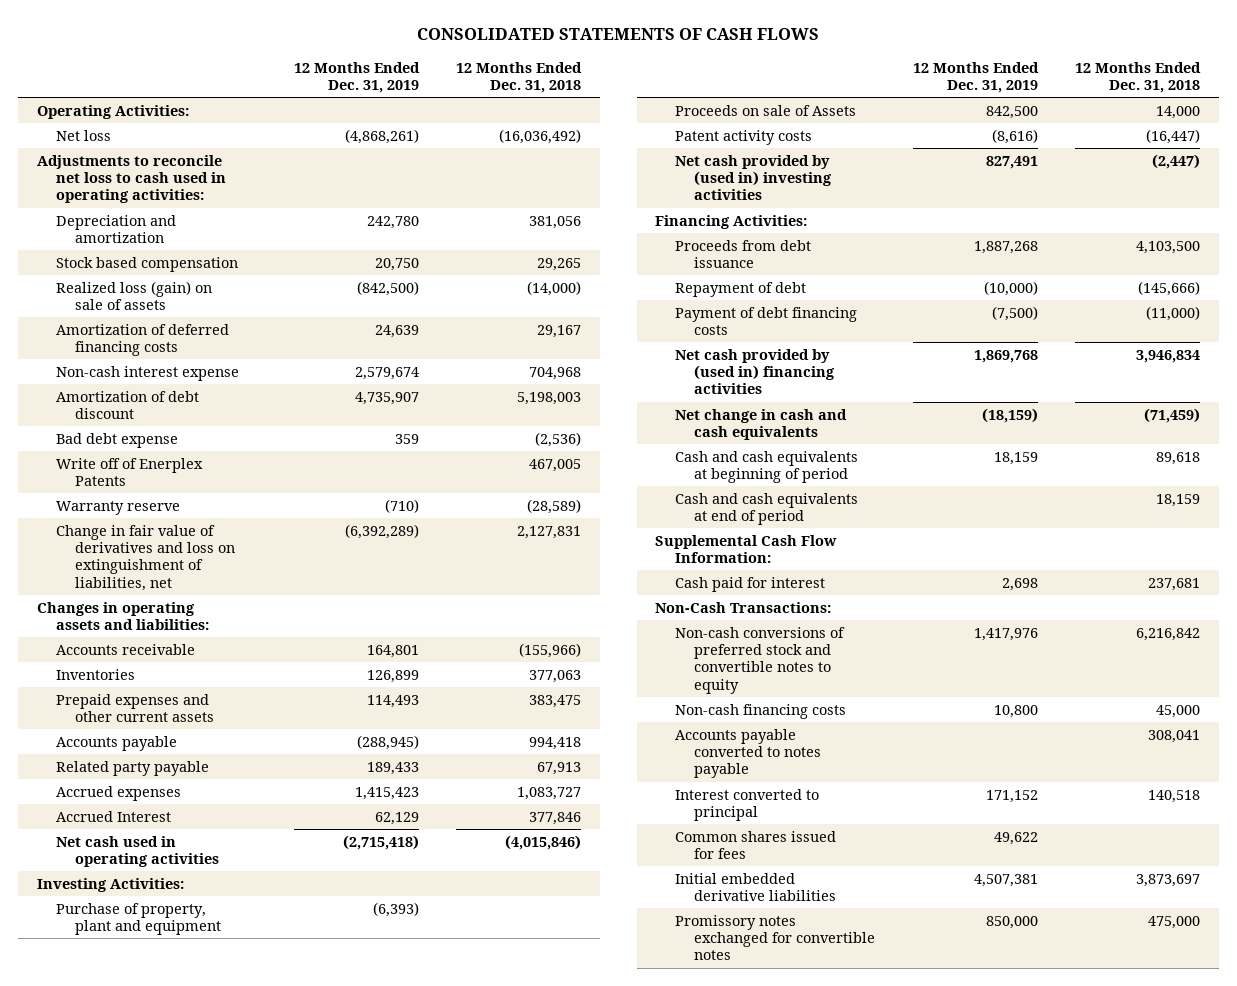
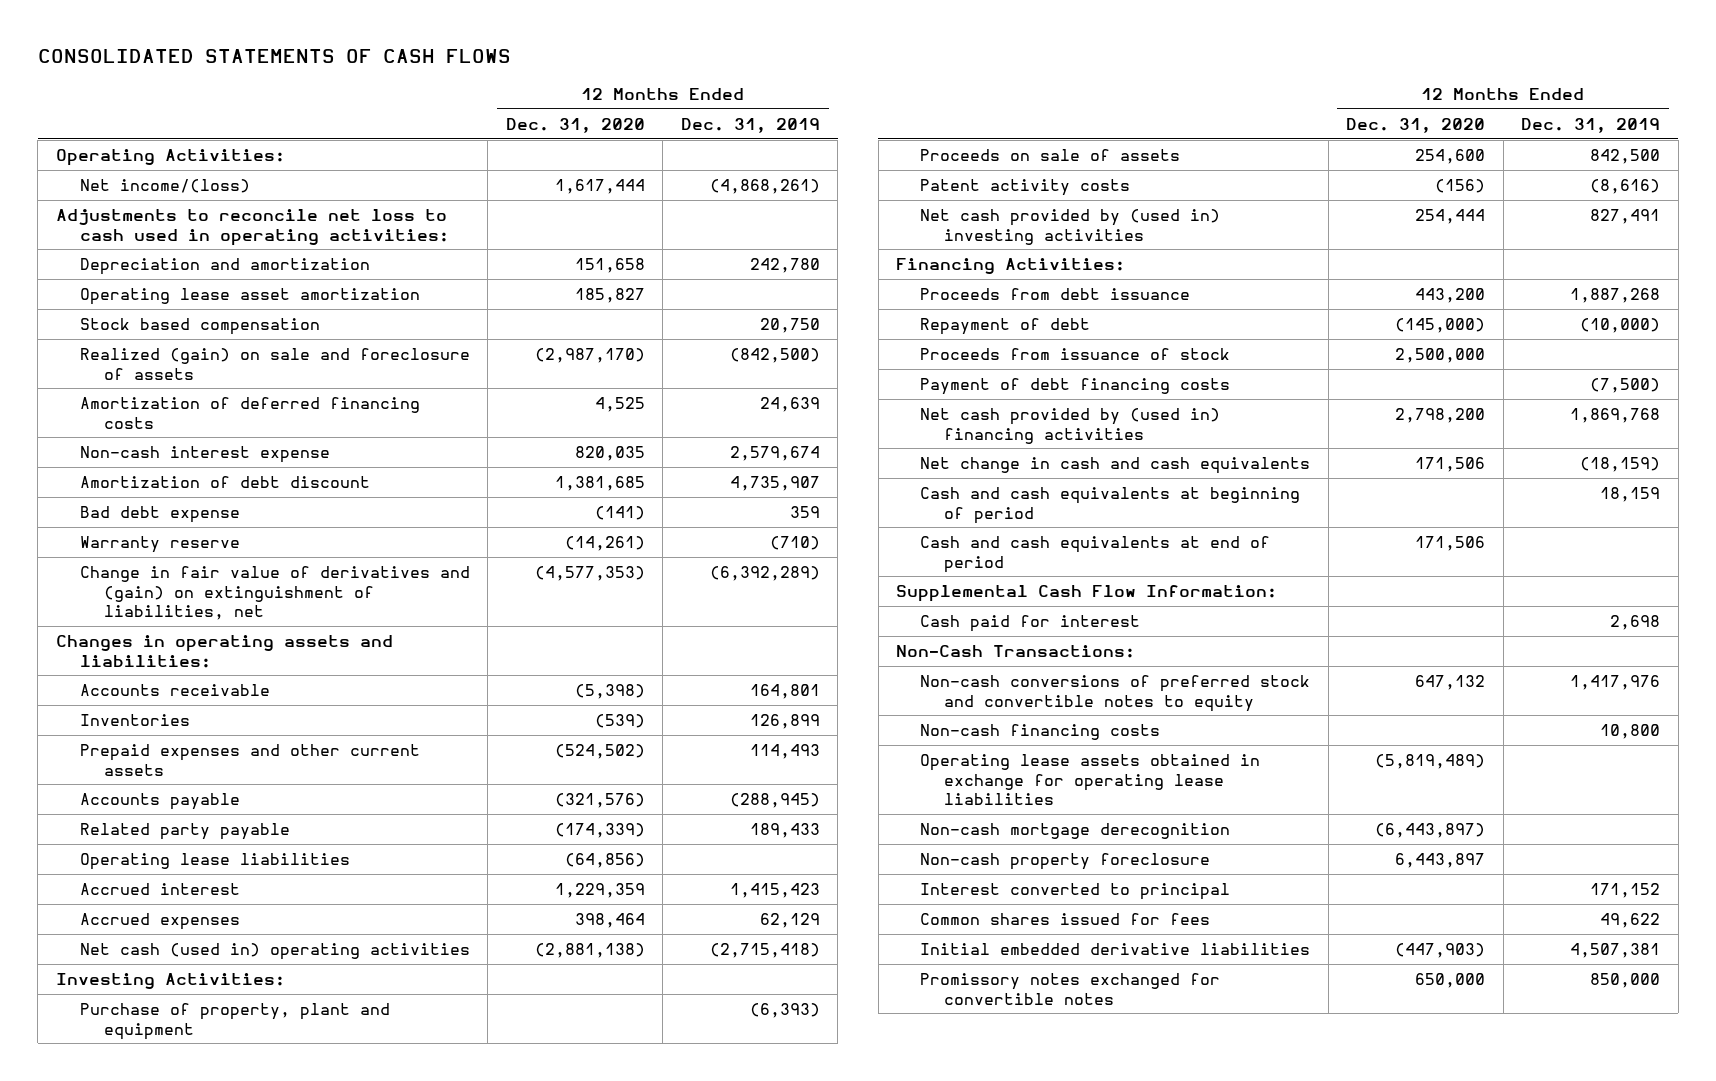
- | 12 Months Ended Dec. 31, 2019 | 12 Months Ended Dec. 31, 2018
+ | 12 Months Ended Dec. 31, 2020 | 12 Months Ended Dec. 31, 2019
- Net loss | (4,868,261) | (16,036,492)
+ Net income/(loss) | 1,617,444 | (4,868,261)
+ Operating lease asset amortization | 185,827 |
- Realized loss (gain) on sale of assets | (842,500) | (14,000)
+ Realized (gain) on sale and foreclosure of assets | (2,987,170) | (842,500)
- Write off of Enerplex Patents | | 467,005
- Change in fair value of derivatives and loss on extinguishment of liabilities, net | (6,392,289) | 2,127,831
+ Change in fair value of derivatives and (gain) on extinguishment of liabilities, net | (4,577,353) | (6,392,289)
- Accrued expenses | 1,415,423 | 1,083,727
- Accrued Interest | 62,129 | 377,846
- Net cash used in operating activities | (2,715,418) | (4,015,846)
+ Operating lease liabilities | (64,856) |
+ Accrued interest | 1,229,359 | 1,415,423
+ Accrued expenses | 398,464 | 62,129
+ Net cash (used in) operating activities | (2,881,138) | (2,715,418)
- Proceeds on sale of Assets | 842,500 | 14,000
+ Proceeds on sale of assets | 254,600 | 842,500
+ Proceeds from issuance of stock | 2,500,000 |
- Accounts payable converted to notes payable | | 308,041
+ Operating lease assets obtained in exchange for operating lease liabilities | (5,819,489) |
+ Non-cash mortgage derecognition | (6,443,897) |
+ Non-cash property foreclosure | 6,443,897 |

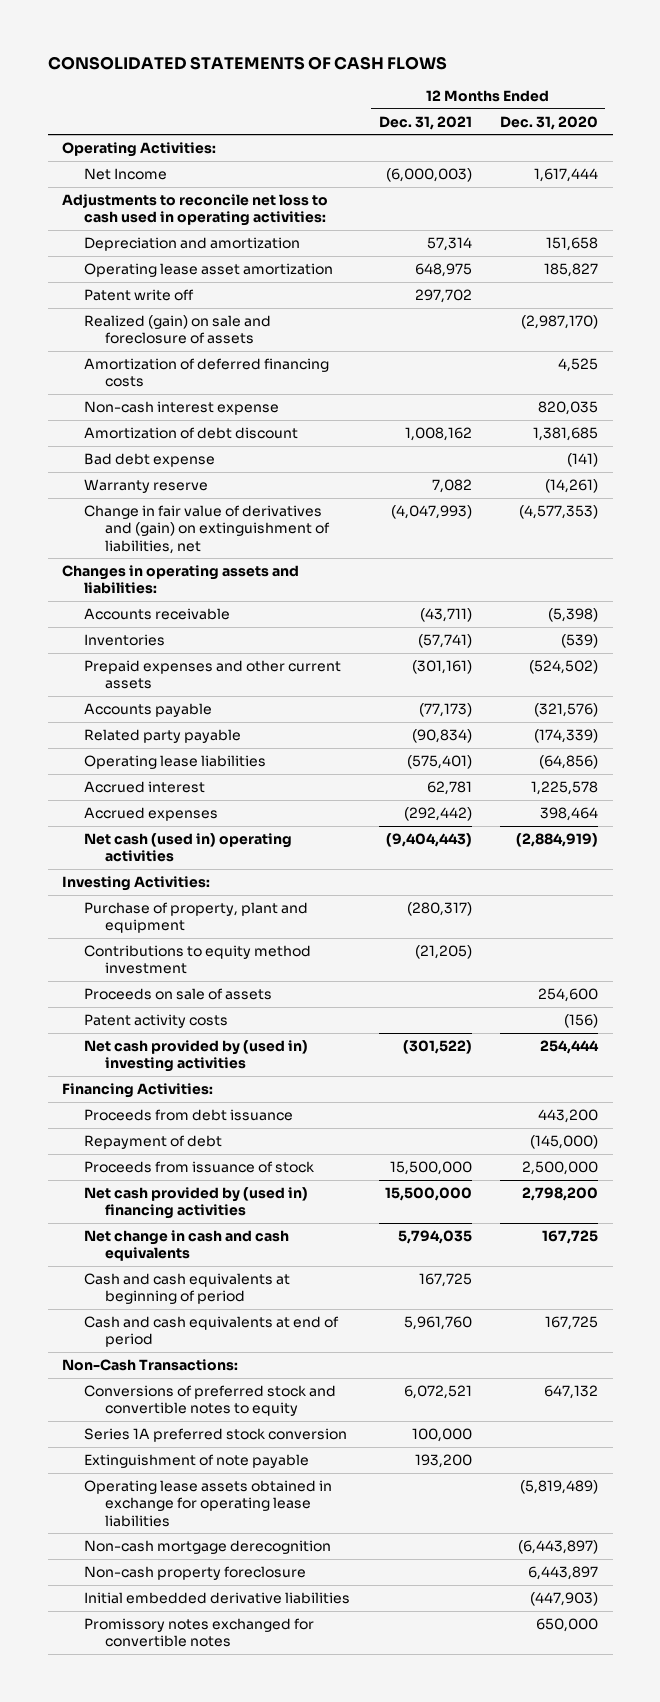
- | 12 Months Ended Dec. 31, 2020 | 12 Months Ended Dec. 31, 2019
+ | 12 Months Ended Dec. 31, 2021 | 12 Months Ended Dec. 31, 2020
- Net income/(loss) | 1,617,444 | (4,868,261)
+ Net Income | (6,000,003) | 1,617,444
- Stock based compensation | | 20,750
+ Patent write off | 297,702 |
- Accrued interest | 1,229,359 | 1,415,423
+ Accrued interest | 62,781 | 1,225,578
- Net cash (used in) operating activities | (2,881,138) | (2,715,418)
+ Net cash (used in) operating activities | (9,404,443) | (2,884,919)
+ Contributions to equity method investment | (21,205) |
- Payment of debt financing costs | | (7,500)
- Net change in cash and cash equivalents | 171,506 | (18,159)
+ Net change in cash and cash equivalents | 5,794,035 | 167,725
- Cash and cash equivalents at end of period | 171,506 |
- Supplemental Cash Flow Information:
- Cash paid for interest | | 2,698
+ Cash and cash equivalents at end of period | 5,961,760 | 167,725
- Non-cash conversions of preferred stock and convertible notes to equity | 647,132 | 1,417,976
- Non-cash financing costs | | 10,800
+ Conversions of preferred stock and convertible notes to equity | 6,072,521 | 647,132
+ Series 1A preferred stock conversion | 100,000 |
+ Extinguishment of note payable | 193,200 |
- Interest converted to principal | | 171,152
- Common shares issued for fees | | 49,622

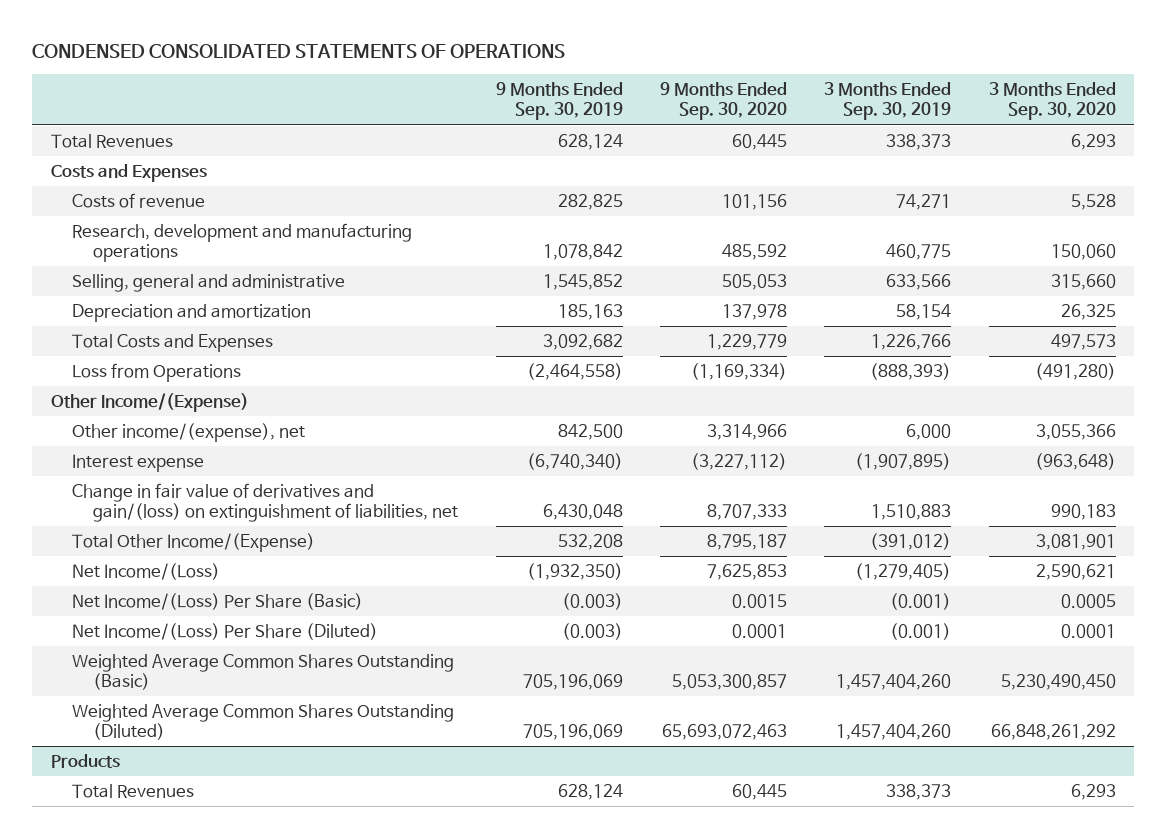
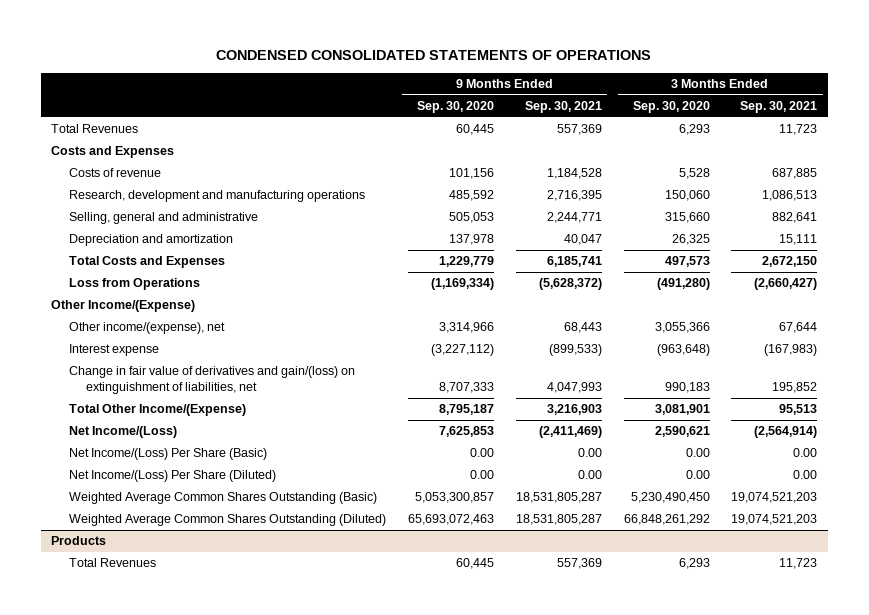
- | 9 Months Ended Sep. 30, 2019 | 9 Months Ended Sep. 30, 2020 | 3 Months Ended Sep. 30, 2019 | 3 Months Ended Sep. 30, 2020
+ | 9 Months Ended Sep. 30, 2020 | 9 Months Ended Sep. 30, 2021 | 3 Months Ended Sep. 30, 2020 | 3 Months Ended Sep. 30, 2021
- Net Income/(Loss) Per Share (Basic) | (0.003) | 0.0015 | (0.001) | 0.0005
- Net Income/(Loss) Per Share (Diluted) | (0.003) | 0.0001 | (0.001) | 0.0001
+ Net Income/(Loss) Per Share (Basic) | 0.00 | 0.00 | 0.00 | 0.00
+ Net Income/(Loss) Per Share (Diluted) | 0.00 | 0.00 | 0.00 | 0.00

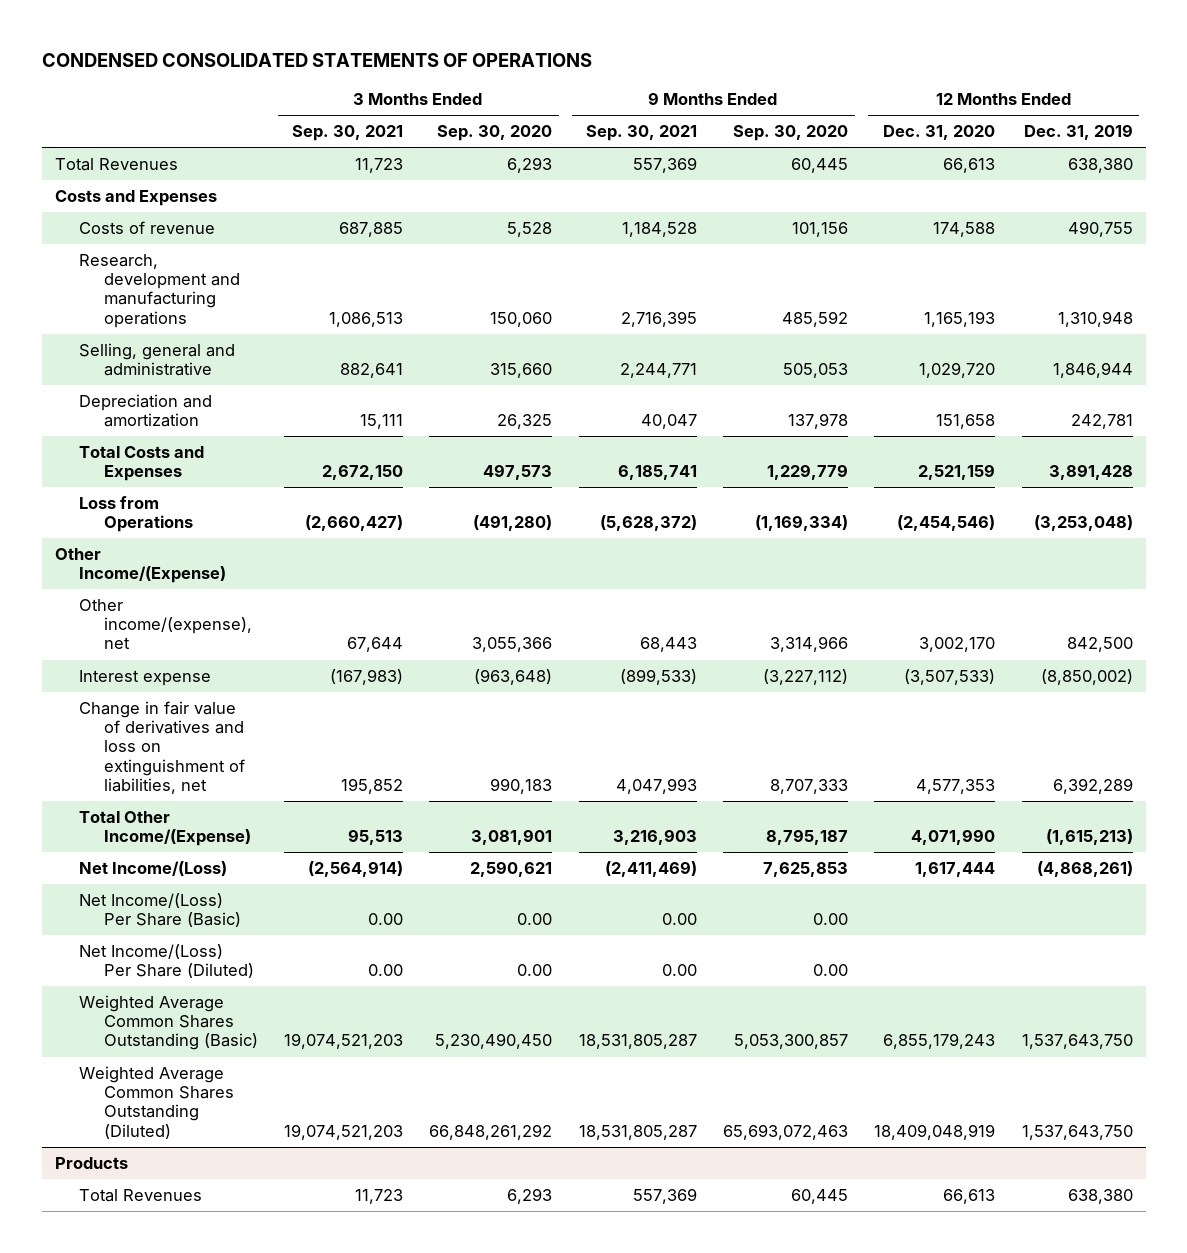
- | 9 Months Ended Sep. 30, 2020 | 9 Months Ended Sep. 30, 2021 | 3 Months Ended Sep. 30, 2020 | 3 Months Ended Sep. 30, 2021
+ | 3 Months Ended Sep. 30, 2021 | 3 Months Ended Sep. 30, 2020 | 9 Months Ended Sep. 30, 2021 | 9 Months Ended Sep. 30, 2020 | 12 Months Ended Dec. 31, 2020 | 12 Months Ended Dec. 31, 2019
- Change in fair value of derivatives and gain/(loss) on extinguishment of liabilities, net | 8,707,333 | 4,047,993 | 990,183 | 195,852
+ Change in fair value of derivatives and loss on extinguishment of liabilities, net | 195,852 | 990,183 | 4,047,993 | 8,707,333 | 4,577,353 | 6,392,289

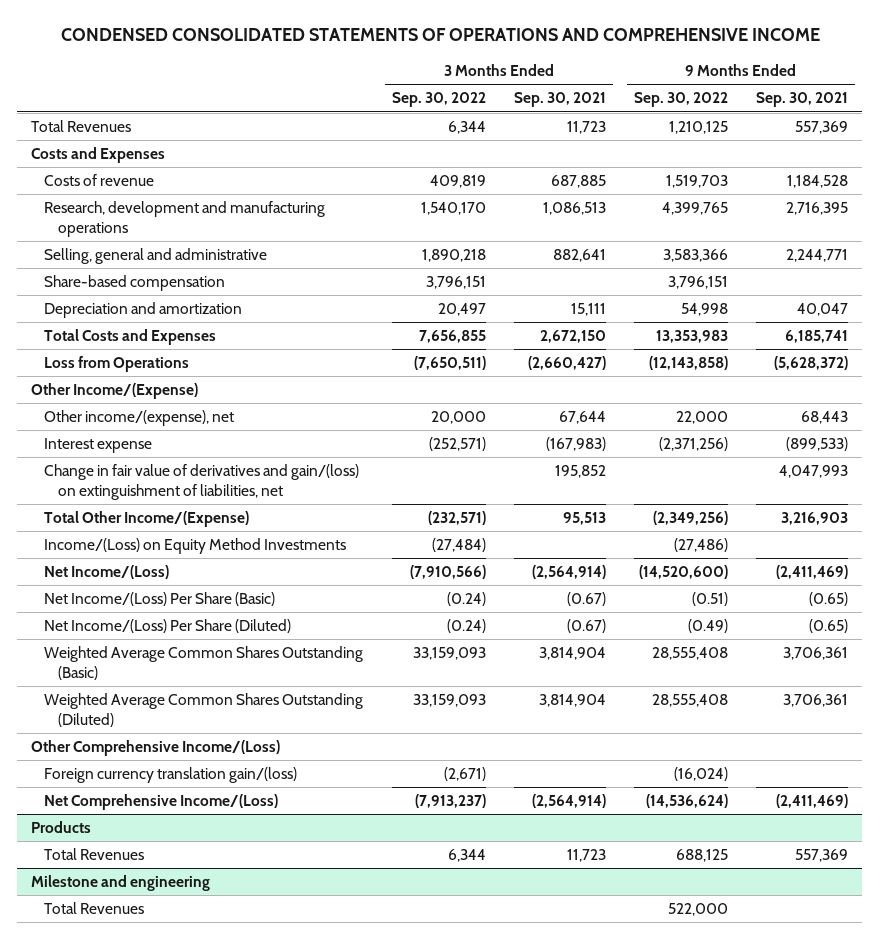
- CONDENSED CONSOLIDATED STATEMENTS OF OPERATIONS
+ CONDENSED CONSOLIDATED STATEMENTS OF OPERATIONS AND COMPREHENSIVE INCOME
- | 3 Months Ended Sep. 30, 2021 | 3 Months Ended Sep. 30, 2020 | 9 Months Ended Sep. 30, 2021 | 9 Months Ended Sep. 30, 2020 | 12 Months Ended Dec. 31, 2020 | 12 Months Ended Dec. 31, 2019
+ | 3 Months Ended Sep. 30, 2022 | 3 Months Ended Sep. 30, 2021 | 9 Months Ended Sep. 30, 2022 | 9 Months Ended Sep. 30, 2021
+ Share-based compensation | 3,796,151 | | 3,796,151 |
- Change in fair value of derivatives and loss on extinguishment of liabilities, net | 195,852 | 990,183 | 4,047,993 | 8,707,333 | 4,577,353 | 6,392,289
+ Change in fair value of derivatives and gain/(loss) on extinguishment of liabilities, net | | 195,852 | | 4,047,993
+ Income/(Loss) on Equity Method Investments | (27,484) | | (27,486) |
- Net Income/(Loss) Per Share (Basic) | 0.00 | 0.00 | 0.00 | 0.00 | |
- Net Income/(Loss) Per Share (Diluted) | 0.00 | 0.00 | 0.00 | 0.00 | |
- Weighted Average Common Shares Outstanding (Basic) | 19,074,521,203 | 5,230,490,450 | 18,531,805,287 | 5,053,300,857 | 6,855,179,243 | 1,537,643,750
- Weighted Average Common Shares Outstanding (Diluted) | 19,074,521,203 | 66,848,261,292 | 18,531,805,287 | 65,693,072,463 | 18,409,048,919 | 1,537,643,750
+ Net Income/(Loss) Per Share (Basic) | (0.24) | (0.67) | (0.51) | (0.65)
+ Net Income/(Loss) Per Share (Diluted) | (0.24) | (0.67) | (0.49) | (0.65)
+ Weighted Average Common Shares Outstanding (Basic) | 33,159,093 | 3,814,904 | 28,555,408 | 3,706,361
+ Weighted Average Common Shares Outstanding (Diluted) | 33,159,093 | 3,814,904 | 28,555,408 | 3,706,361
+ Other Comprehensive Income/(Loss)
+ Foreign currency translation gain/(loss) | (2,671) | | (16,024) |
+ Net Comprehensive Income/(Loss) | (7,913,237) | (2,564,914) | (14,536,624) | (2,411,469)
+ Milestone and engineering
+ Total Revenues | | | 522,000 |

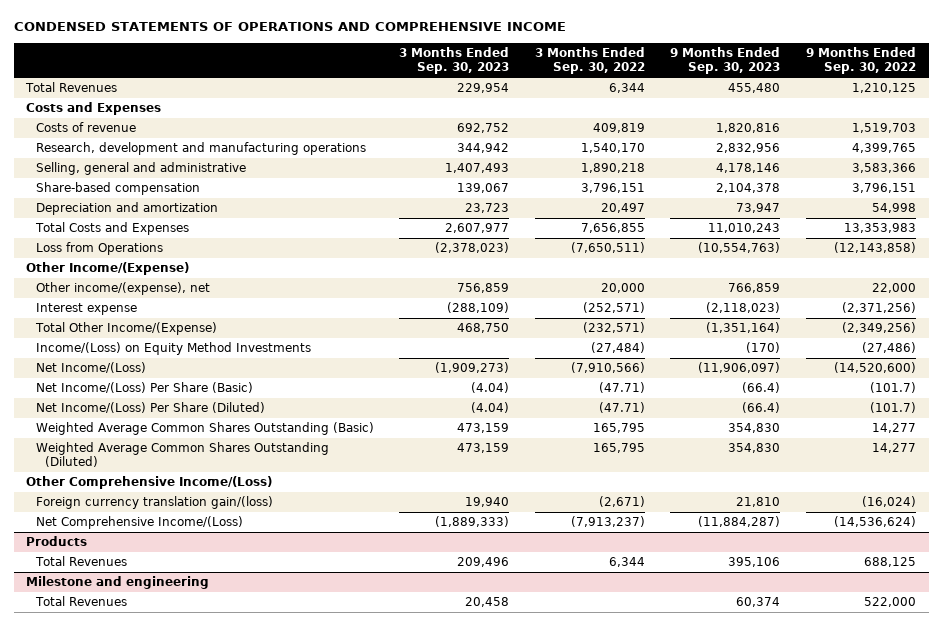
- CONDENSED CONSOLIDATED STATEMENTS OF OPERATIONS AND COMPREHENSIVE INCOME
+ CONDENSED STATEMENTS OF OPERATIONS AND COMPREHENSIVE INCOME
- | 3 Months Ended Sep. 30, 2022 | 3 Months Ended Sep. 30, 2021 | 9 Months Ended Sep. 30, 2022 | 9 Months Ended Sep. 30, 2021
+ | 3 Months Ended Sep. 30, 2023 | 3 Months Ended Sep. 30, 2022 | 9 Months Ended Sep. 30, 2023 | 9 Months Ended Sep. 30, 2022
- Change in fair value of derivatives and gain/(loss) on extinguishment of liabilities, net | | 195,852 | | 4,047,993
- Net Income/(Loss) Per Share (Basic) | (0.24) | (0.67) | (0.51) | (0.65)
- Net Income/(Loss) Per Share (Diluted) | (0.24) | (0.67) | (0.49) | (0.65)
- Weighted Average Common Shares Outstanding (Basic) | 33,159,093 | 3,814,904 | 28,555,408 | 3,706,361
- Weighted Average Common Shares Outstanding (Diluted) | 33,159,093 | 3,814,904 | 28,555,408 | 3,706,361
+ Net Income/(Loss) Per Share (Basic) | (4.04) | (47.71) | (66.4) | (101.7)
+ Net Income/(Loss) Per Share (Diluted) | (4.04) | (47.71) | (66.4) | (101.7)
+ Weighted Average Common Shares Outstanding (Basic) | 473,159 | 165,795 | 354,830 | 14,277
+ Weighted Average Common Shares Outstanding (Diluted) | 473,159 | 165,795 | 354,830 | 14,277

